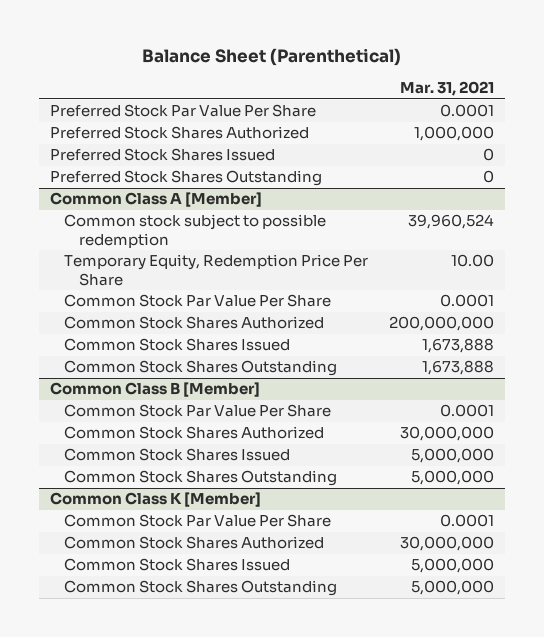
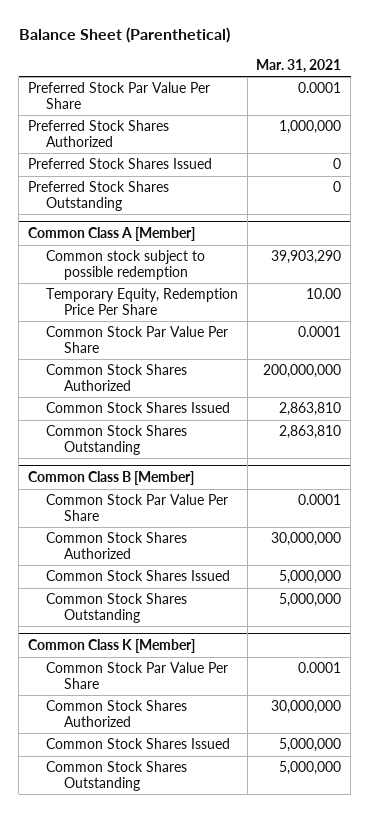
@ Common Class A [Member]
- Common stock subject to possible redemption | 39,960,524
+ Common stock subject to possible redemption | 39,903,290
- Common Stock Shares Issued | 1,673,888
- Common Stock Shares Outstanding | 1,673,888
+ Common Stock Shares Issued | 2,863,810
+ Common Stock Shares Outstanding | 2,863,810

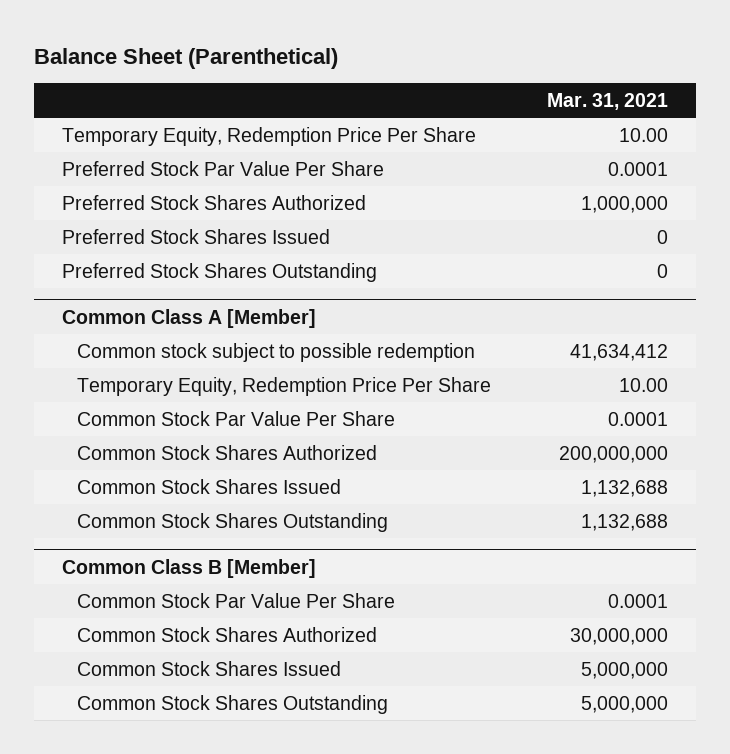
+ Temporary Equity, Redemption Price Per Share | 10.00
@ Common Class A [Member]
- Common stock subject to possible redemption | 39,903,290
+ Common stock subject to possible redemption | 41,634,412
- Common Stock Shares Issued | 2,863,810
- Common Stock Shares Outstanding | 2,863,810
+ Common Stock Shares Issued | 1,132,688
+ Common Stock Shares Outstanding | 1,132,688
- Common Class K [Member]
- Common Stock Par Value Per Share | 0.0001
- Common Stock Shares Authorized | 30,000,000
- Common Stock Shares Issued | 5,000,000
- Common Stock Shares Outstanding | 5,000,000

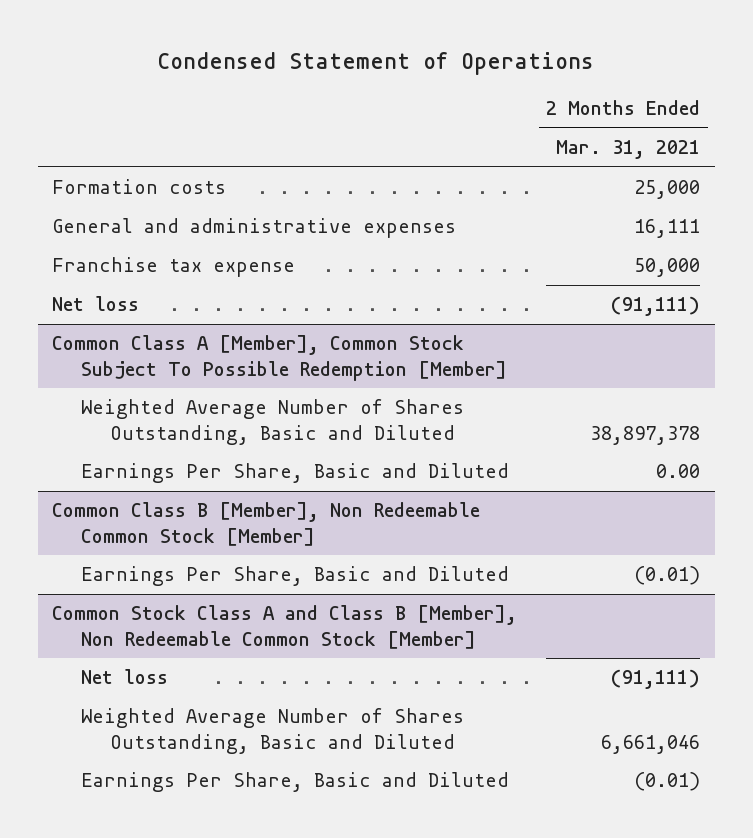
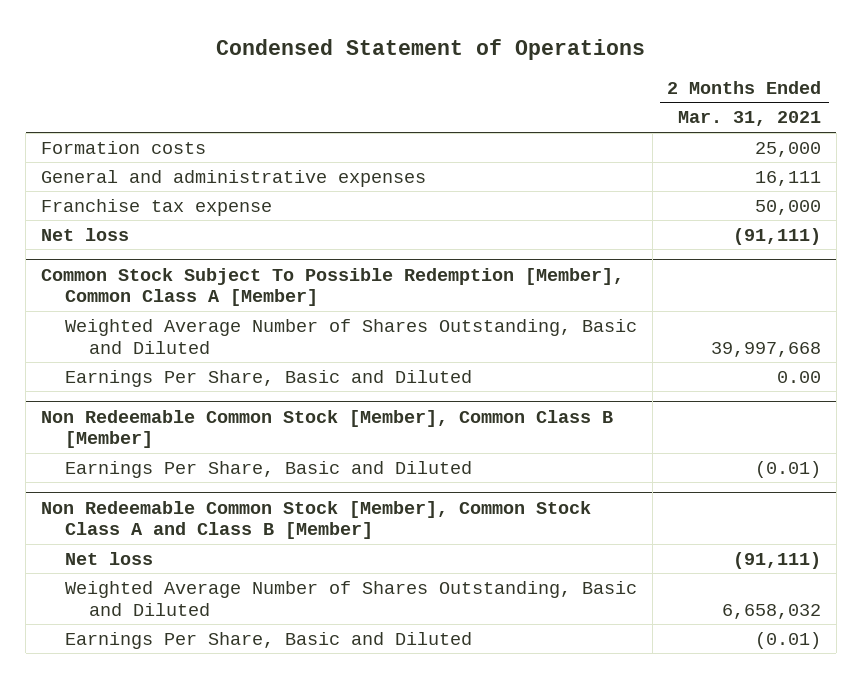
- Common Class A [Member], Common Stock Subject To Possible Redemption [Member]
- Weighted Average Number of Shares Outstanding, Basic and Diluted | 38,897,378
+ Common Stock Subject To Possible Redemption [Member], Common Class A [Member]
+ Weighted Average Number of Shares Outstanding, Basic and Diluted | 39,997,668
- Common Class B [Member], Non Redeemable Common Stock [Member]
+ Non Redeemable Common Stock [Member], Common Class B [Member]
- Common Stock Class A and Class B [Member], Non Redeemable Common Stock [Member]
+ Non Redeemable Common Stock [Member], Common Stock Class A and Class B [Member]
- Weighted Average Number of Shares Outstanding, Basic and Diluted | 6,661,046
+ Weighted Average Number of Shares Outstanding, Basic and Diluted | 6,658,032

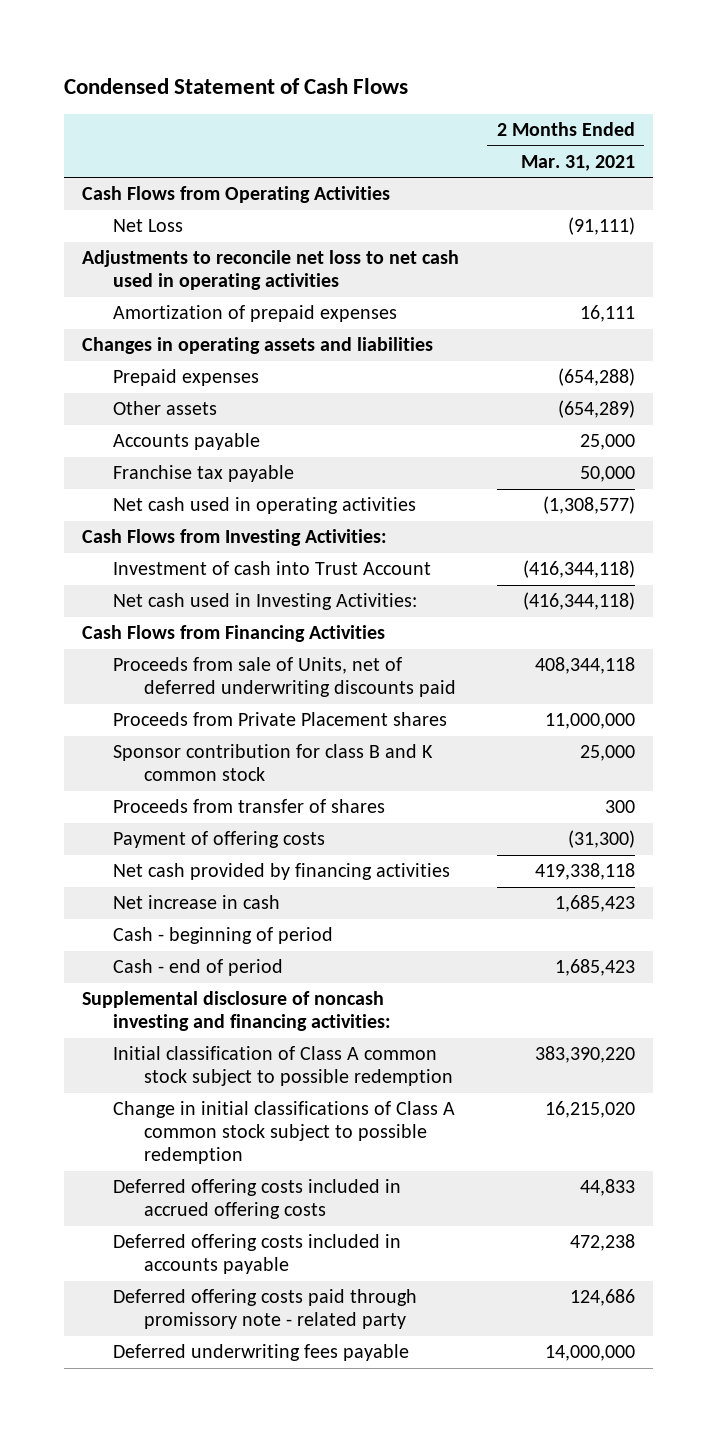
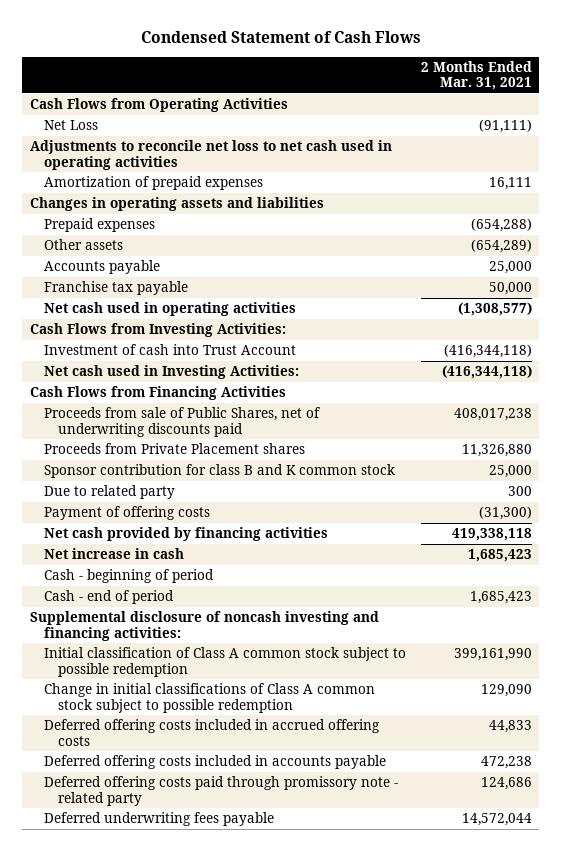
- Proceeds from sale of Units, net of deferred underwriting discounts paid | 408,344,118
- Proceeds from Private Placement shares | 11,000,000
+ Proceeds from sale of Public Shares, net of underwriting discounts paid | 408,017,238
+ Proceeds from Private Placement shares | 11,326,880
- Proceeds from transfer of shares | 300
+ Due to related party | 300
- Initial classification of Class A common stock subject to possible redemption | 383,390,220
- Change in initial classifications of Class A common stock subject to possible redemption | 16,215,020
+ Initial classification of Class A common stock subject to possible redemption | 399,161,990
+ Change in initial classifications of Class A common stock subject to possible redemption | 129,090
- Deferred underwriting fees payable | 14,000,000
+ Deferred underwriting fees payable | 14,572,044

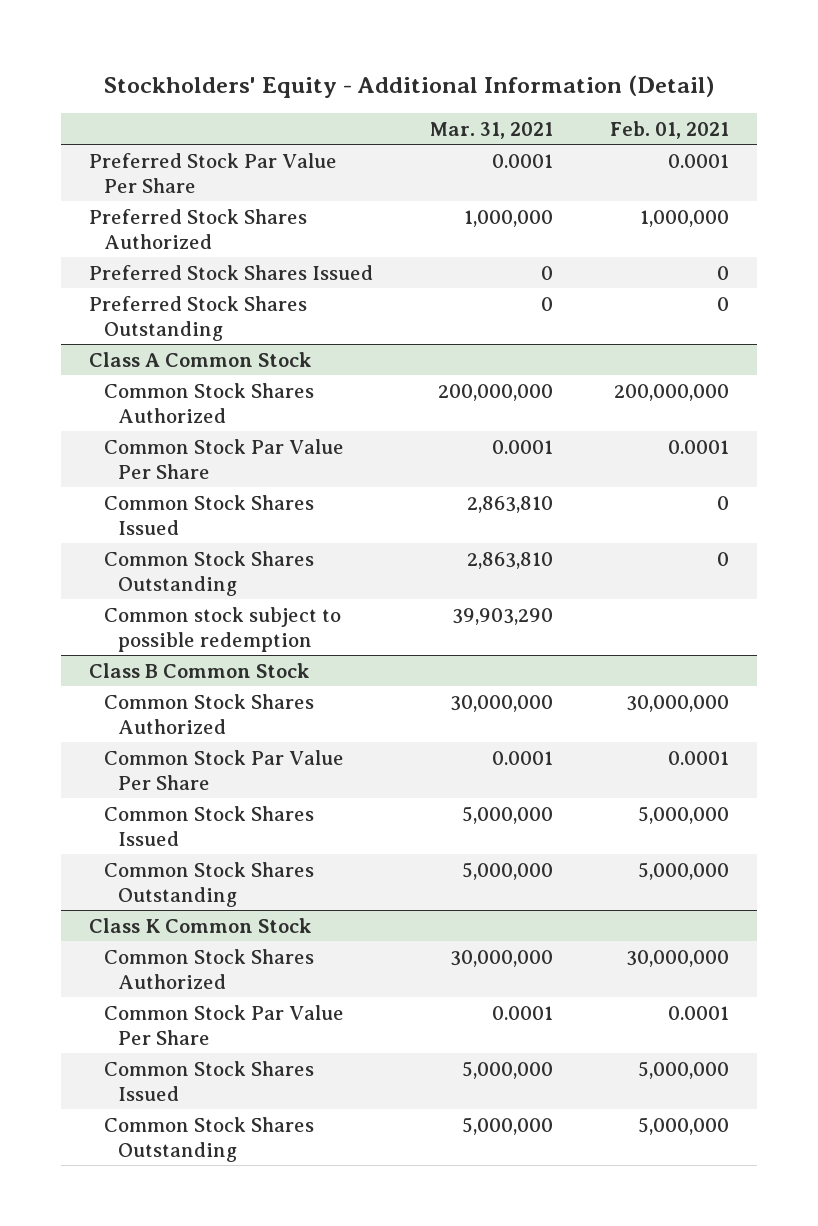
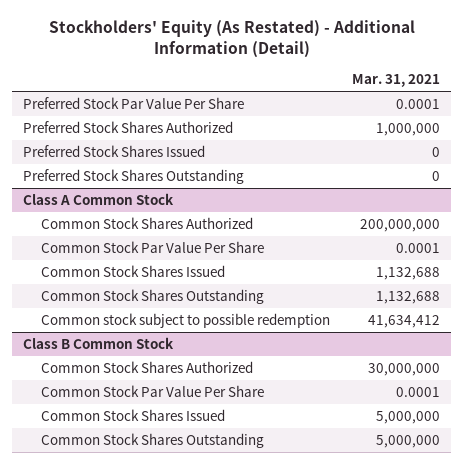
- Stockholders' Equity - Additional Information (Detail)
+ Stockholders' Equity (As Restated) - Additional Information (Detail)
- | Mar. 31, 2021 | Feb. 01, 2021
+ | Mar. 31, 2021
@ Class A Common Stock
- Common Stock Shares Issued | 2,863,810 | 0
- Common Stock Shares Outstanding | 2,863,810 | 0
- Common stock subject to possible redemption | 39,903,290 |
+ Common Stock Shares Issued | 1,132,688
+ Common Stock Shares Outstanding | 1,132,688
+ Common stock subject to possible redemption | 41,634,412
- Class K Common Stock
- Common Stock Shares Authorized | 30,000,000 | 30,000,000
- Common Stock Par Value Per Share | 0.0001 | 0.0001
- Common Stock Shares Issued | 5,000,000 | 5,000,000
- Common Stock Shares Outstanding | 5,000,000 | 5,000,000

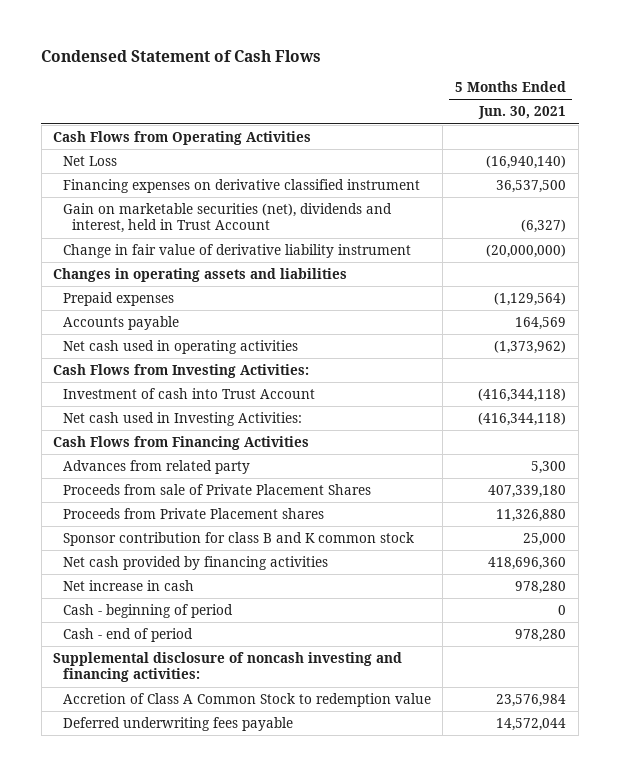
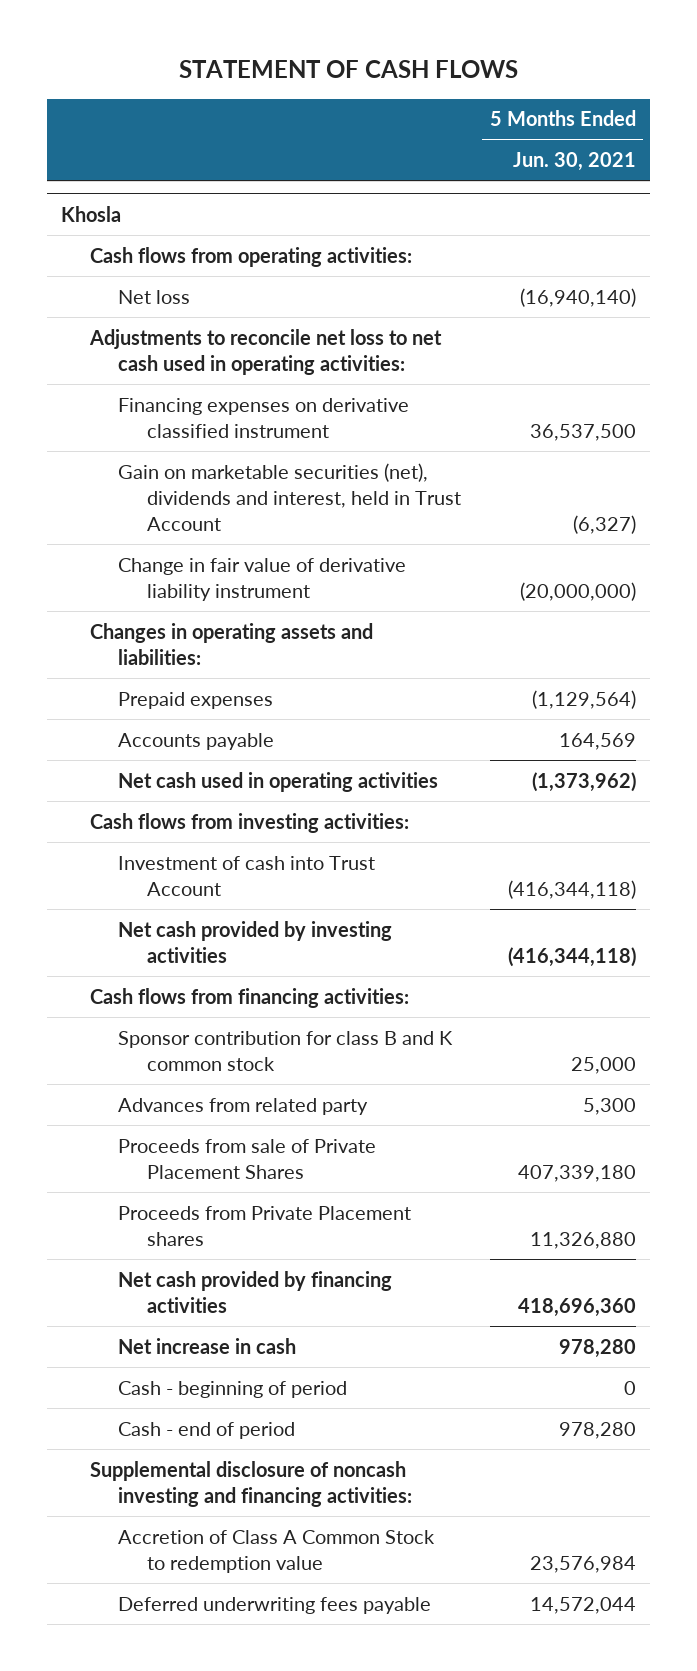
- Condensed Statement of Cash Flows
+ STATEMENT OF CASH FLOWS
- Cash Flows from Operating Activities
- Net Loss | (16,940,140)
+ Khosla
+ Cash flows from operating activities:
+ Net loss | (16,940,140)
+ Adjustments to reconcile net loss to net cash used in operating activities:
- Changes in operating assets and liabilities
+ Changes in operating assets and liabilities:
- Cash Flows from Investing Activities:
+ Cash flows from investing activities:
- Net cash used in Investing Activities: | (416,344,118)
- Cash Flows from Financing Activities
+ Net cash provided by investing activities | (416,344,118)
+ Cash flows from financing activities:
+ Sponsor contribution for class B and K common stock | 25,000
- Sponsor contribution for class B and K common stock | 25,000

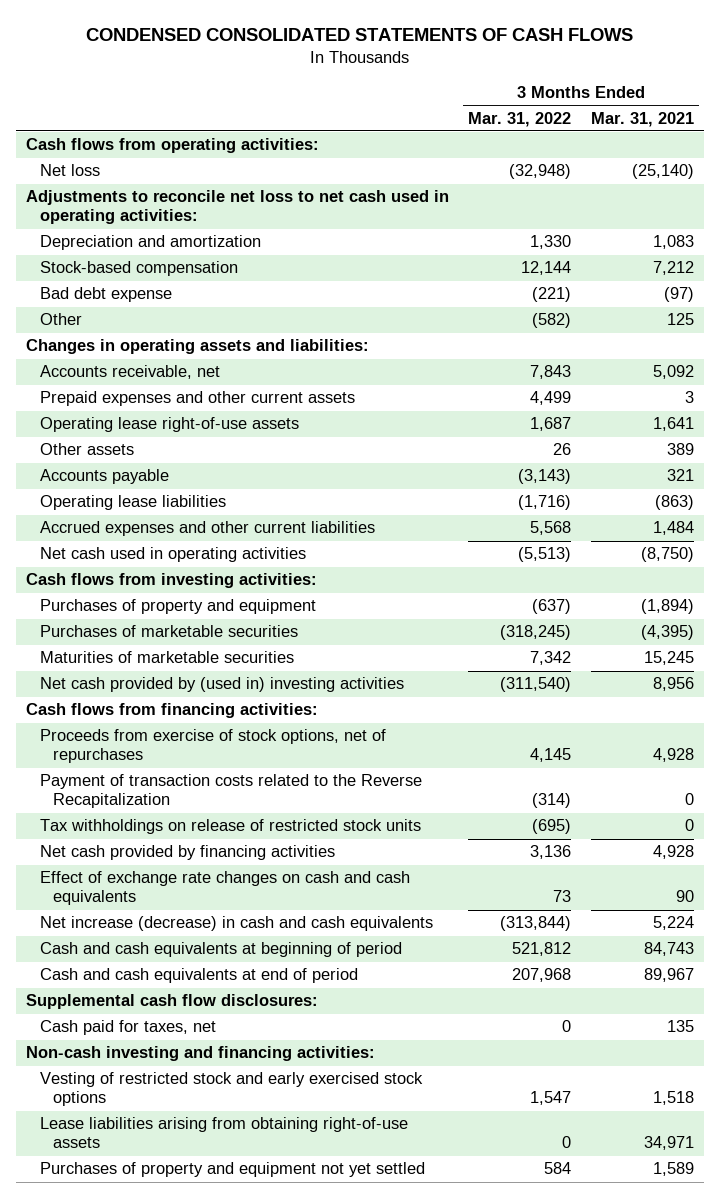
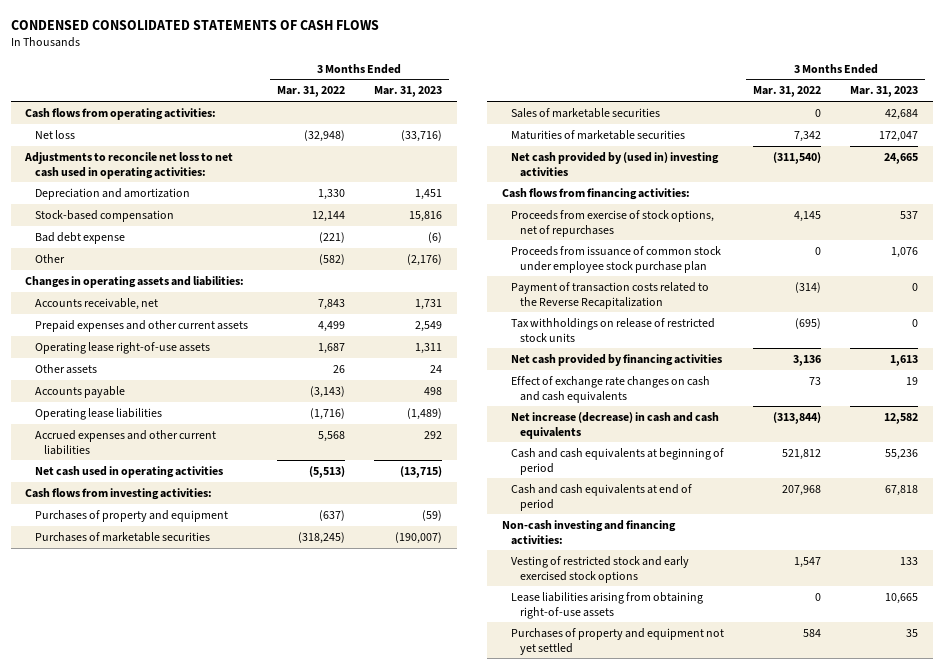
- | 3 Months Ended Mar. 31, 2022 | 3 Months Ended Mar. 31, 2021
+ | 3 Months Ended Mar. 31, 2022 | 3 Months Ended Mar. 31, 2023
+ Sales of marketable securities | 0 | 42,684
+ Proceeds from issuance of common stock under employee stock purchase plan | 0 | 1,076
- Supplemental cash flow disclosures:
- Cash paid for taxes, net | 0 | 135

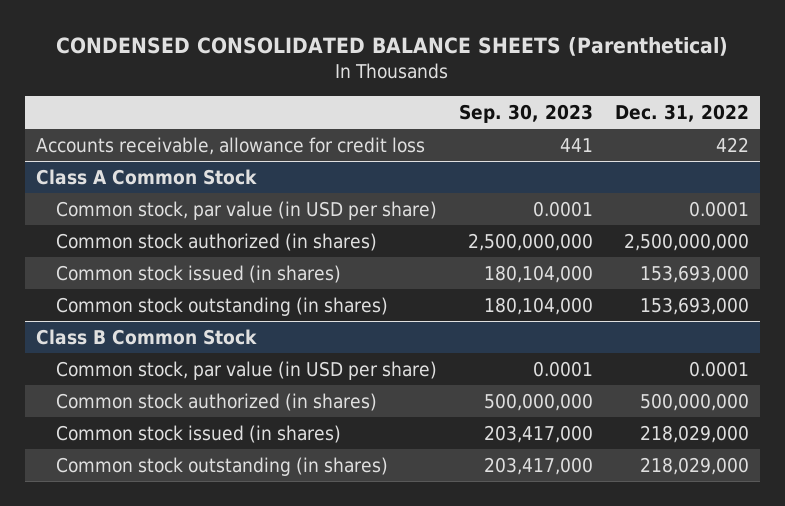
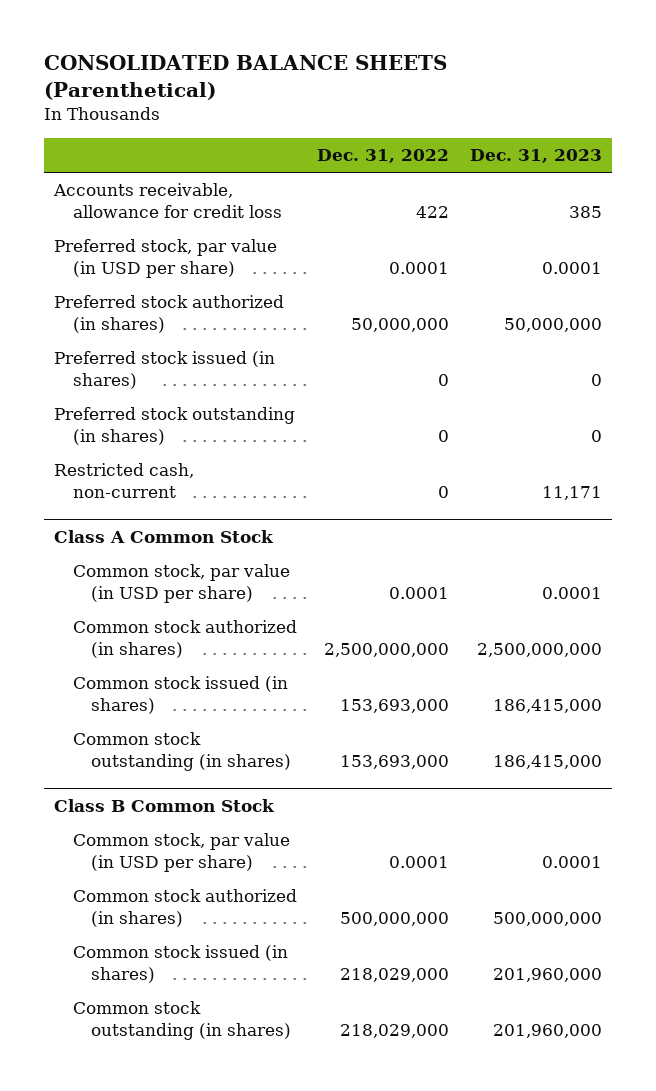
- CONDENSED CONSOLIDATED BALANCE SHEETS (Parenthetical)
+ CONSOLIDATED BALANCE SHEETS (Parenthetical)
- | Sep. 30, 2023 | Dec. 31, 2022
+ | Dec. 31, 2022 | Dec. 31, 2023
+ Preferred stock, par value (in USD per share) | 0.0001 | 0.0001
+ Preferred stock authorized (in shares) | 50,000,000 | 50,000,000
+ Preferred stock issued (in shares) | 0 | 0
+ Preferred stock outstanding (in shares) | 0 | 0
+ Restricted cash, non-current | 0 | 11,171

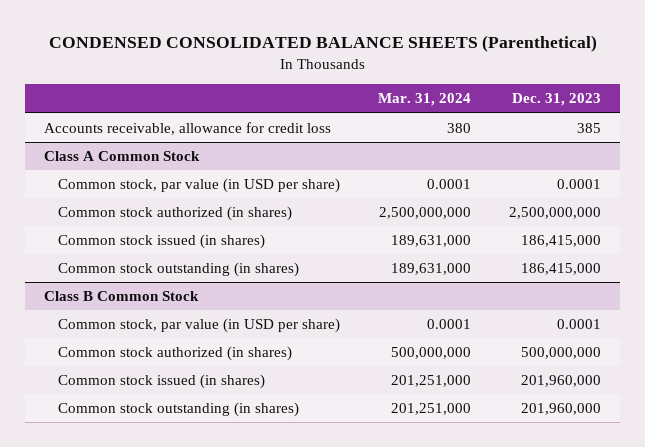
- CONSOLIDATED BALANCE SHEETS (Parenthetical)
+ CONDENSED CONSOLIDATED BALANCE SHEETS (Parenthetical)
- | Dec. 31, 2022 | Dec. 31, 2023
+ | Mar. 31, 2024 | Dec. 31, 2023
- Preferred stock, par value (in USD per share) | 0.0001 | 0.0001
- Preferred stock authorized (in shares) | 50,000,000 | 50,000,000
- Preferred stock issued (in shares) | 0 | 0
- Preferred stock outstanding (in shares) | 0 | 0
- Restricted cash, non-current | 0 | 11,171

